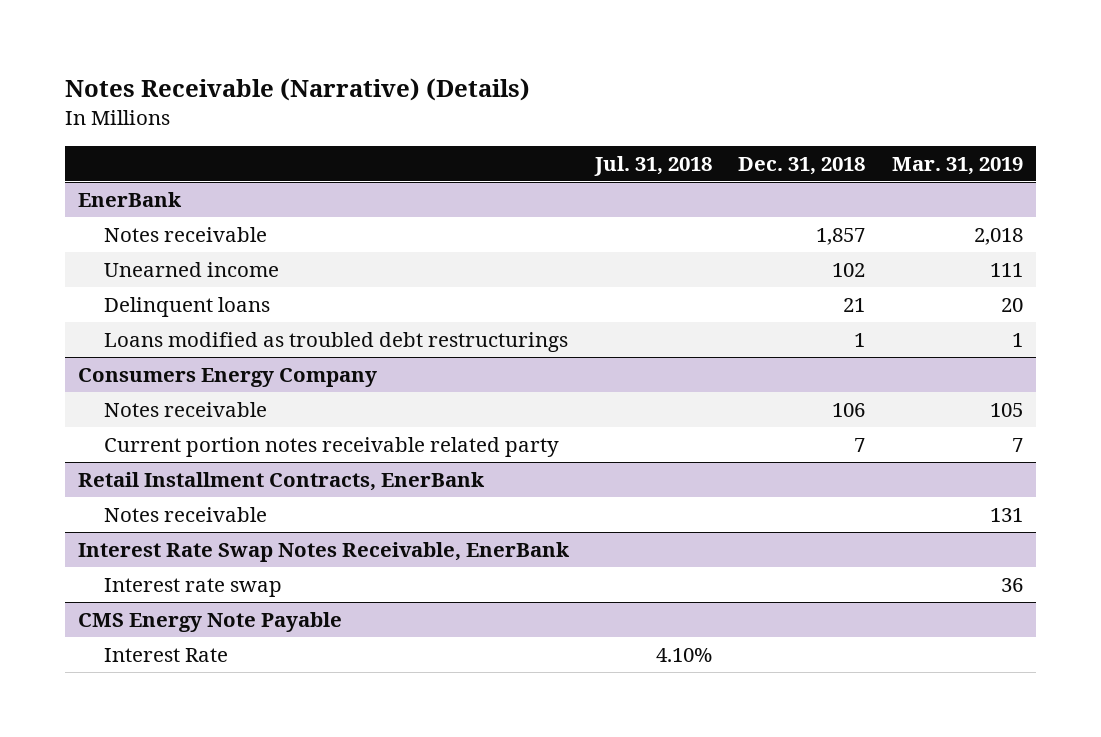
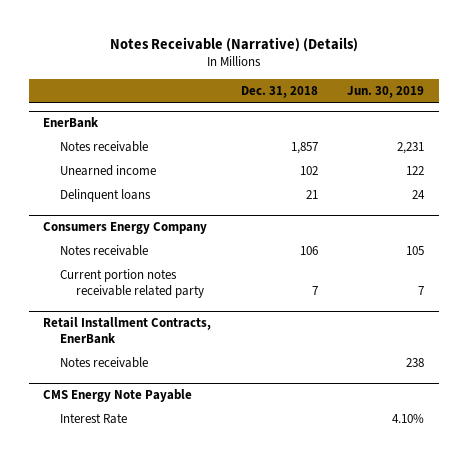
- | Jul. 31, 2018 | Dec. 31, 2018 | Mar. 31, 2019
+ | Dec. 31, 2018 | Jun. 30, 2019
@ EnerBank
- Loans modified as troubled debt restructurings | | 1 | 1
- Interest Rate Swap Notes Receivable, EnerBank
- Interest rate swap | | | 36

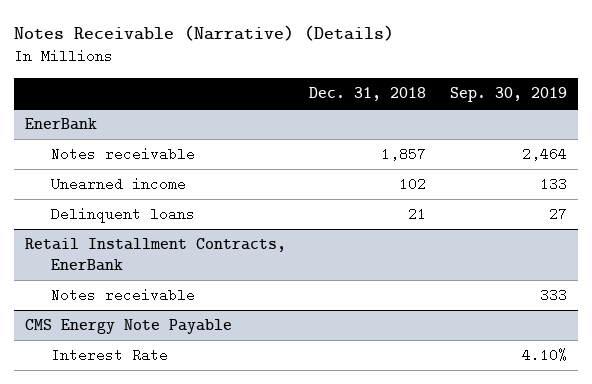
- | Dec. 31, 2018 | Jun. 30, 2019
+ | Dec. 31, 2018 | Sep. 30, 2019
- Consumers Energy Company
- Notes receivable | 106 | 105
- Current portion notes receivable related party | 7 | 7

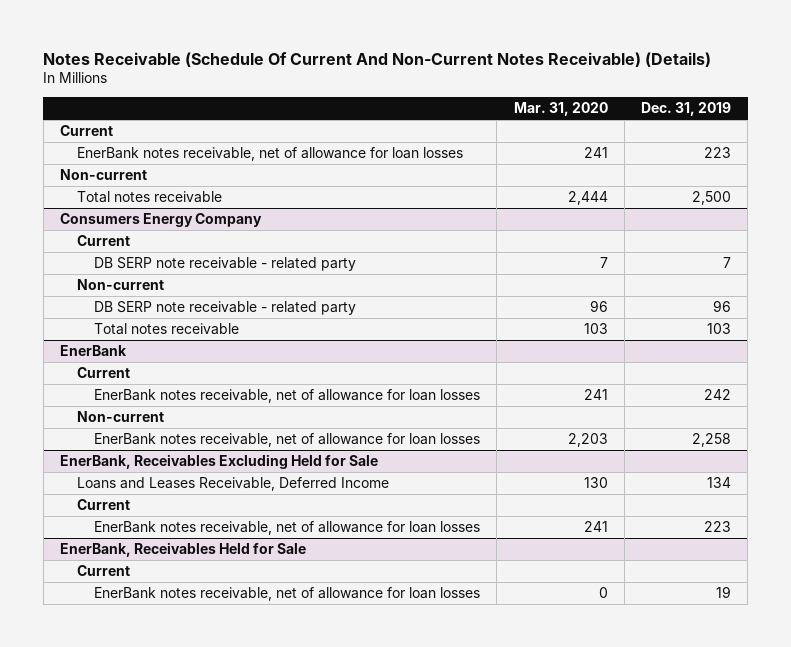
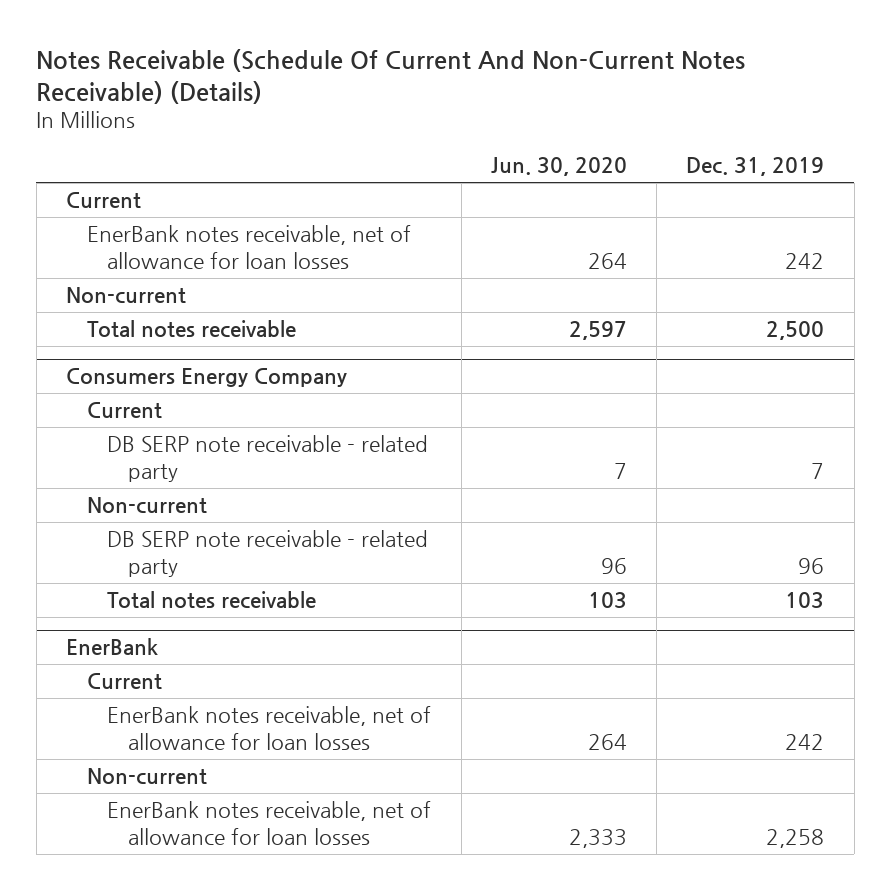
- | Mar. 31, 2020 | Dec. 31, 2019
+ | Jun. 30, 2020 | Dec. 31, 2019
- EnerBank notes receivable, net of allowance for loan losses | 241 | 223
+ EnerBank notes receivable, net of allowance for loan losses | 264 | 242
- EnerBank, Receivables Excluding Held for Sale
- Loans and Leases Receivable, Deferred Income | 130 | 134
- Current
- EnerBank notes receivable, net of allowance for loan losses | 241 | 223
- EnerBank, Receivables Held for Sale
- Current
- EnerBank notes receivable, net of allowance for loan losses | 0 | 19

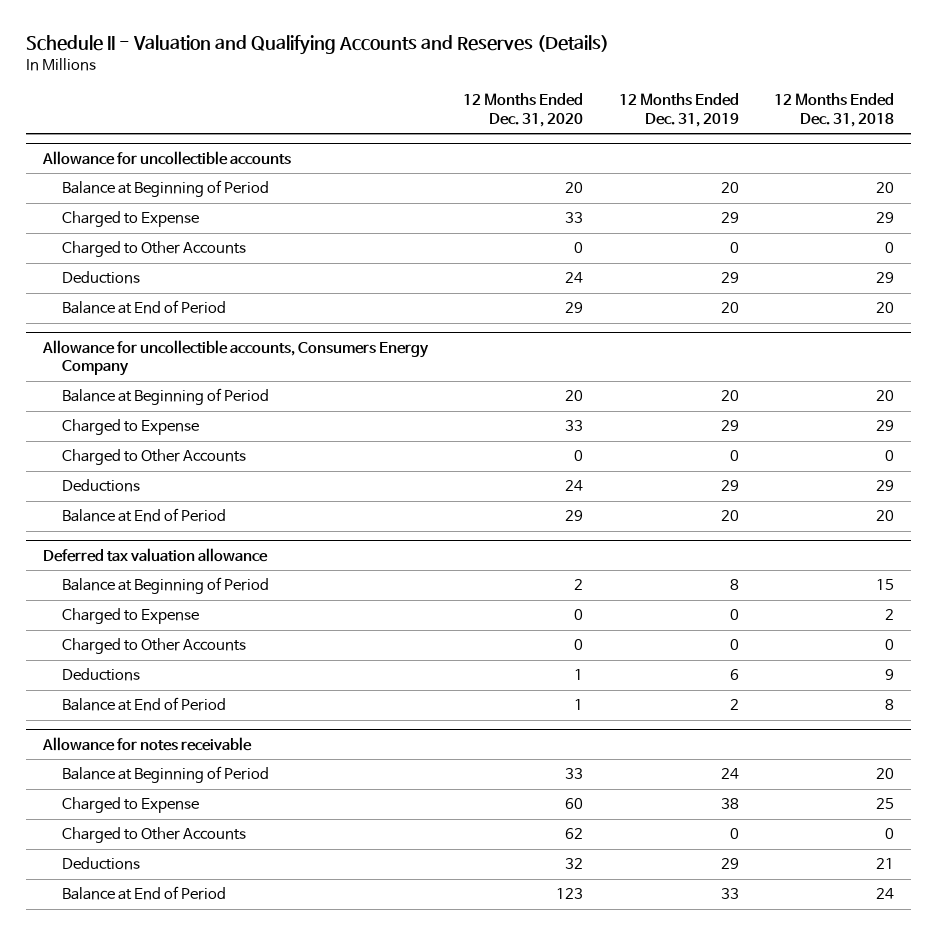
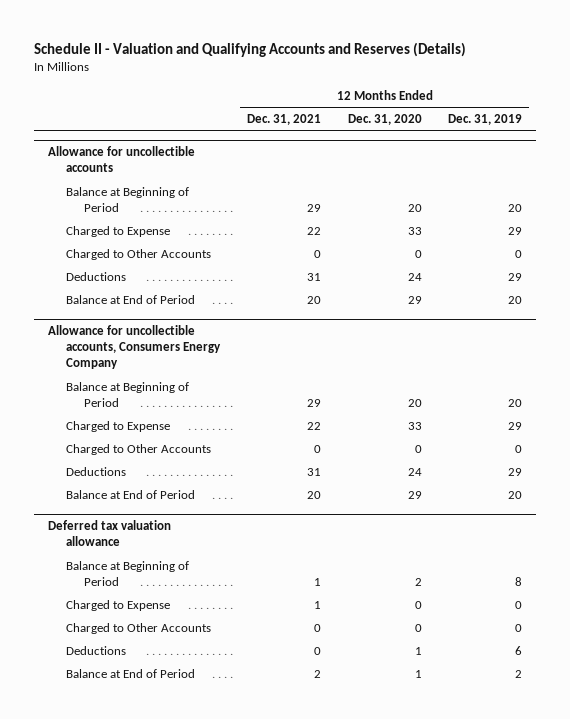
- | 12 Months Ended Dec. 31, 2020 | 12 Months Ended Dec. 31, 2019 | 12 Months Ended Dec. 31, 2018
+ | 12 Months Ended Dec. 31, 2021 | 12 Months Ended Dec. 31, 2020 | 12 Months Ended Dec. 31, 2019
- Allowance for notes receivable
- Balance at Beginning of Period | 33 | 24 | 20
- Charged to Expense | 60 | 38 | 25
- Charged to Other Accounts | 62 | 0 | 0
- Deductions | 32 | 29 | 21
- Balance at End of Period | 123 | 33 | 24

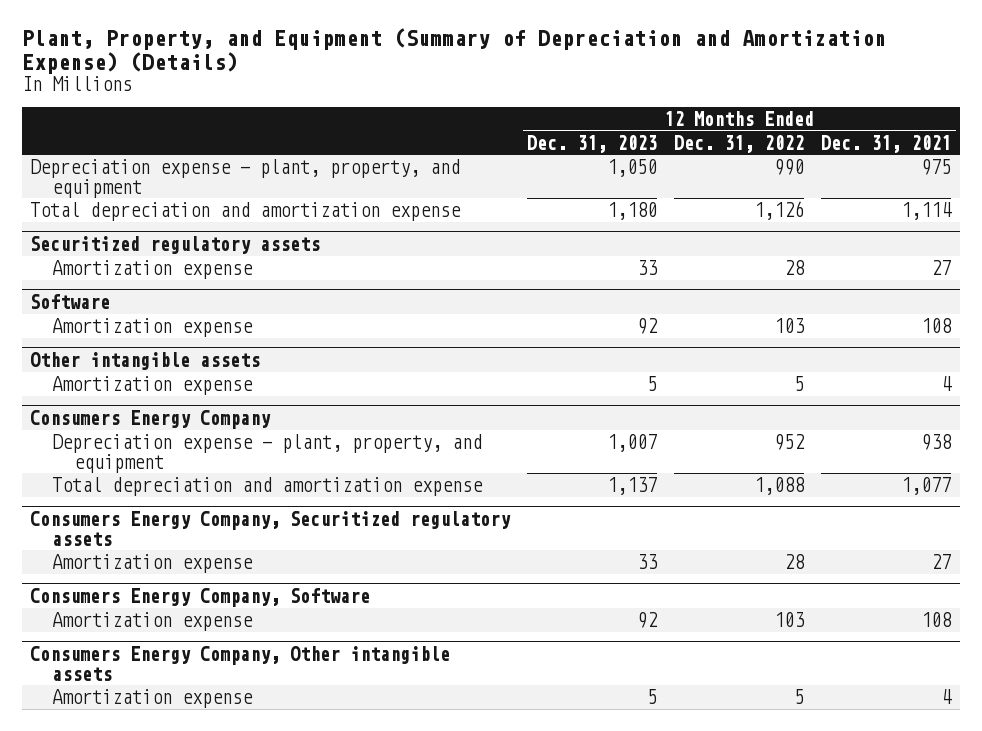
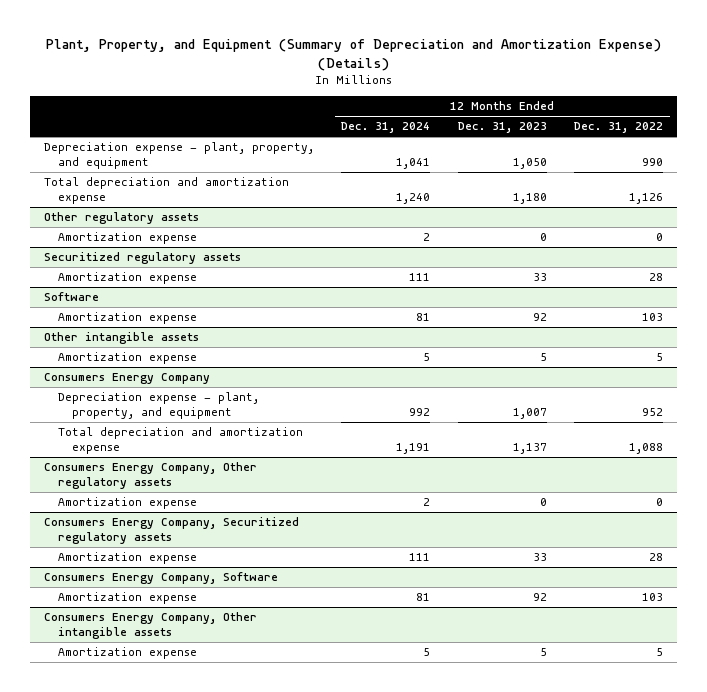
- | 12 Months Ended Dec. 31, 2023 | 12 Months Ended Dec. 31, 2022 | 12 Months Ended Dec. 31, 2021
+ | 12 Months Ended Dec. 31, 2024 | 12 Months Ended Dec. 31, 2023 | 12 Months Ended Dec. 31, 2022
+ Other regulatory assets
+ Amortization expense | 2 | 0 | 0
+ Consumers Energy Company, Other regulatory assets
+ Amortization expense | 2 | 0 | 0

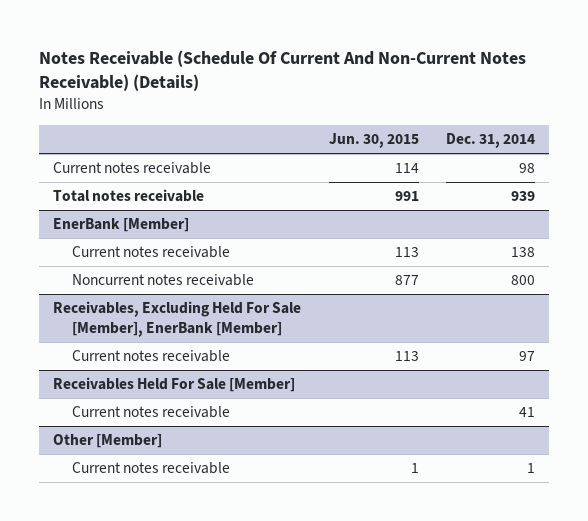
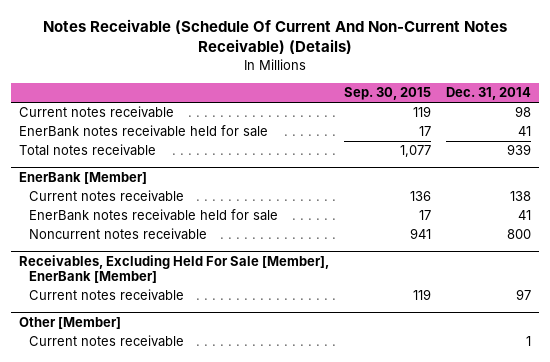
- | Jun. 30, 2015 | Dec. 31, 2014
+ | Sep. 30, 2015 | Dec. 31, 2014
+ EnerBank notes receivable held for sale | 17 | 41
@ EnerBank [Member]
+ EnerBank notes receivable held for sale | 17 | 41
- Receivables Held For Sale [Member]
- Current notes receivable | | 41

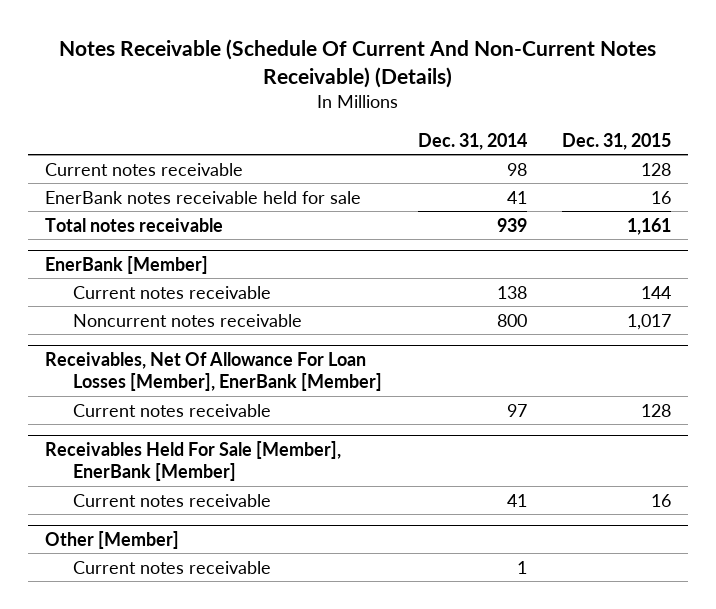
- | Sep. 30, 2015 | Dec. 31, 2014
+ | Dec. 31, 2014 | Dec. 31, 2015
@ EnerBank [Member]
- EnerBank notes receivable held for sale | 17 | 41
- Receivables, Excluding Held For Sale [Member], EnerBank [Member]
+ Receivables, Net Of Allowance For Loan Losses [Member], EnerBank [Member]
+ Receivables Held For Sale [Member], EnerBank [Member]
+ Current notes receivable | 41 | 16

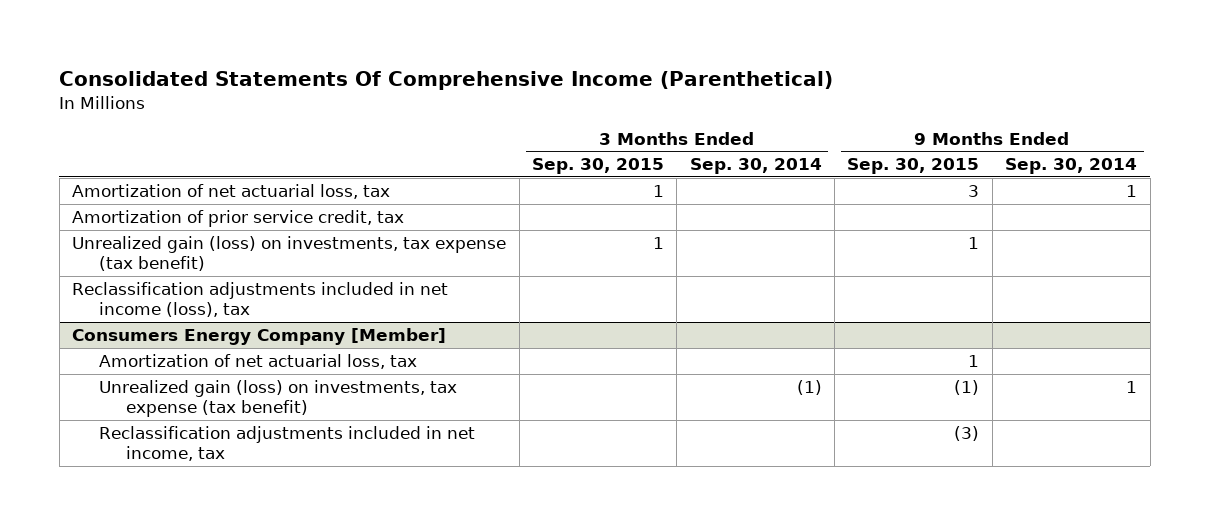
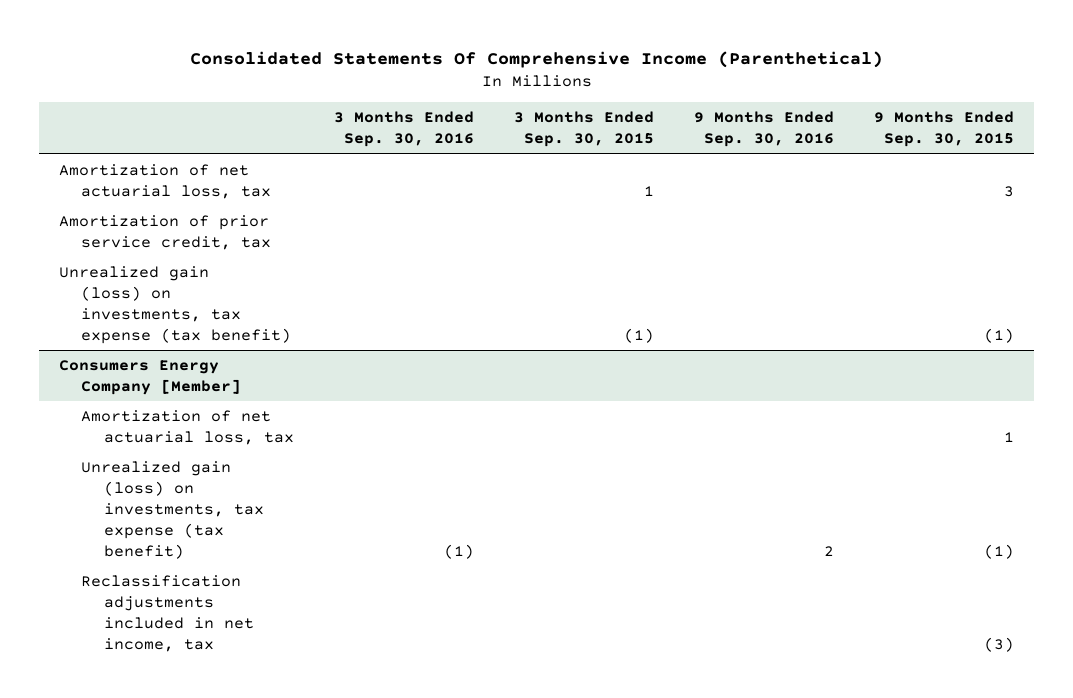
- | 3 Months Ended Sep. 30, 2015 | 3 Months Ended Sep. 30, 2014 | 9 Months Ended Sep. 30, 2015 | 9 Months Ended Sep. 30, 2014
+ | 3 Months Ended Sep. 30, 2016 | 3 Months Ended Sep. 30, 2015 | 9 Months Ended Sep. 30, 2016 | 9 Months Ended Sep. 30, 2015
- Unrealized gain (loss) on investments, tax expense (tax benefit) | 1 | | 1 |
- Reclassification adjustments included in net income (loss), tax
+ Unrealized gain (loss) on investments, tax expense (tax benefit) | | (1) | | (1)

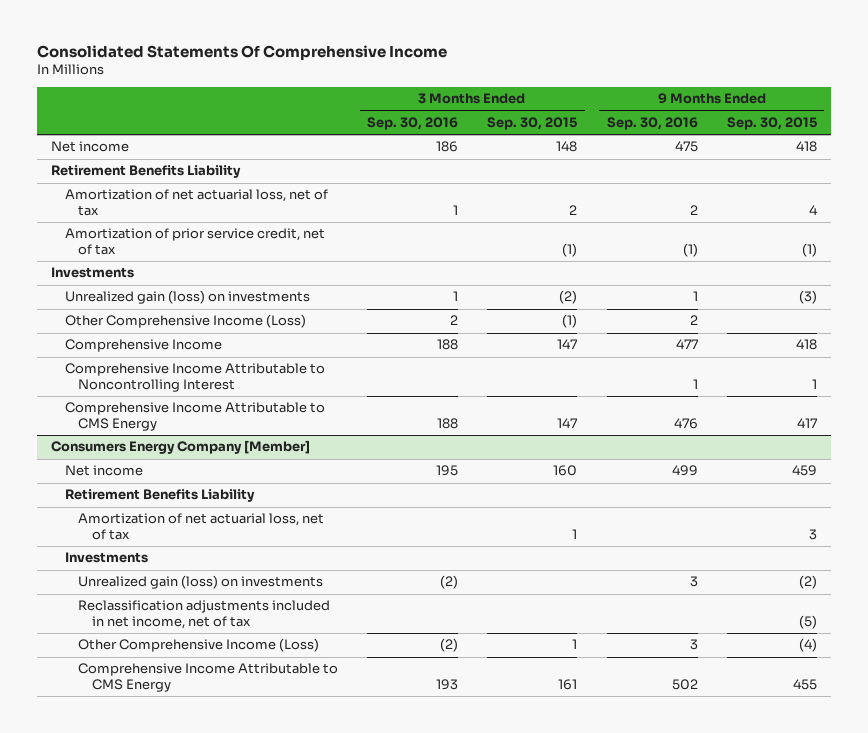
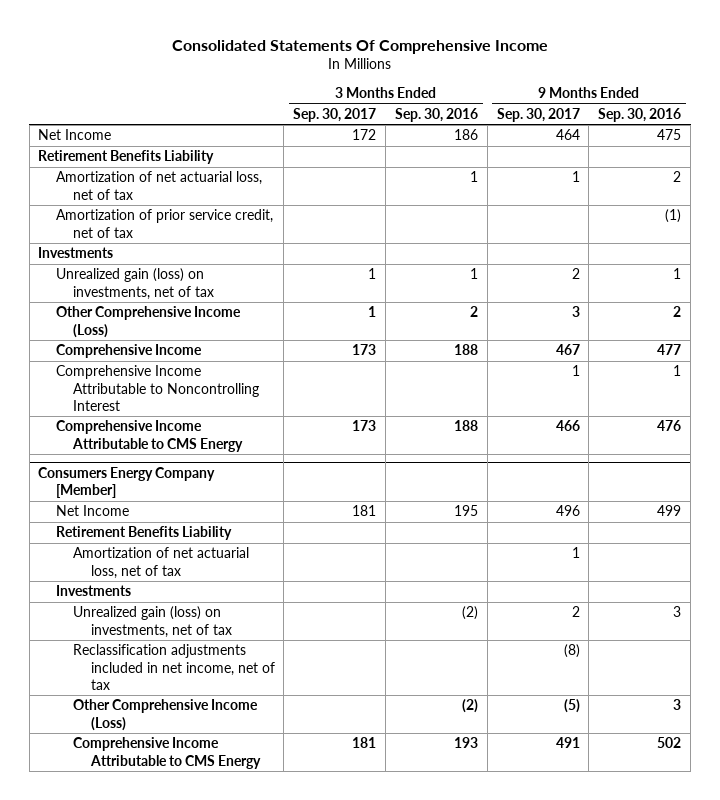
- | 3 Months Ended Sep. 30, 2016 | 3 Months Ended Sep. 30, 2015 | 9 Months Ended Sep. 30, 2016 | 9 Months Ended Sep. 30, 2015
+ | 3 Months Ended Sep. 30, 2017 | 3 Months Ended Sep. 30, 2016 | 9 Months Ended Sep. 30, 2017 | 9 Months Ended Sep. 30, 2016
- Net income | 186 | 148 | 475 | 418
+ Net Income | 172 | 186 | 464 | 475
- Unrealized gain (loss) on investments | 1 | (2) | 1 | (3)
+ Unrealized gain (loss) on investments, net of tax | 1 | 1 | 2 | 1
@ Consumers Energy Company [Member]
- Net income | 195 | 160 | 499 | 459
+ Net Income | 181 | 195 | 496 | 499
- Unrealized gain (loss) on investments | (2) | | 3 | (2)
+ Unrealized gain (loss) on investments, net of tax | | (2) | 2 | 3

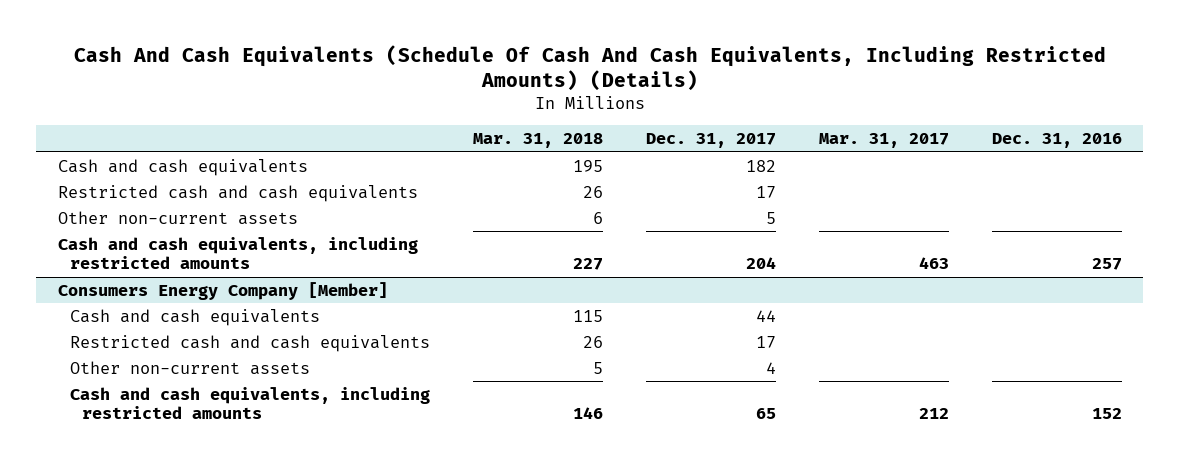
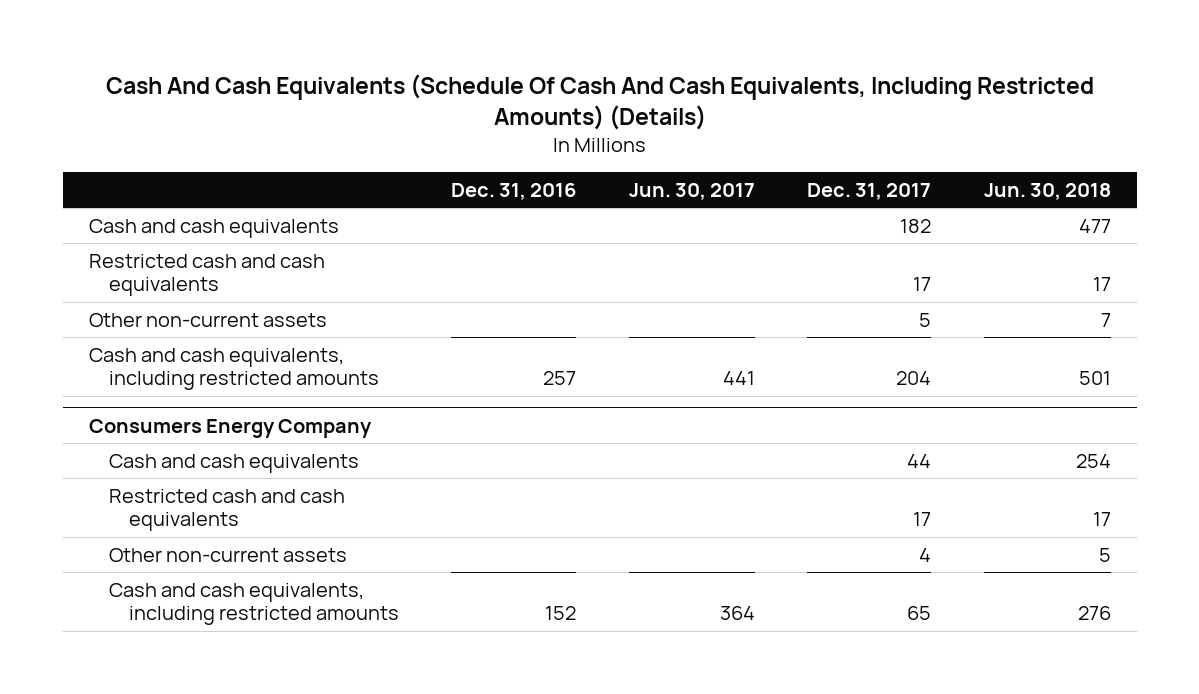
- | Mar. 31, 2018 | Dec. 31, 2017 | Mar. 31, 2017 | Dec. 31, 2016
+ | Dec. 31, 2016 | Jun. 30, 2017 | Dec. 31, 2017 | Jun. 30, 2018
- Consumers Energy Company [Member]
+ Consumers Energy Company

